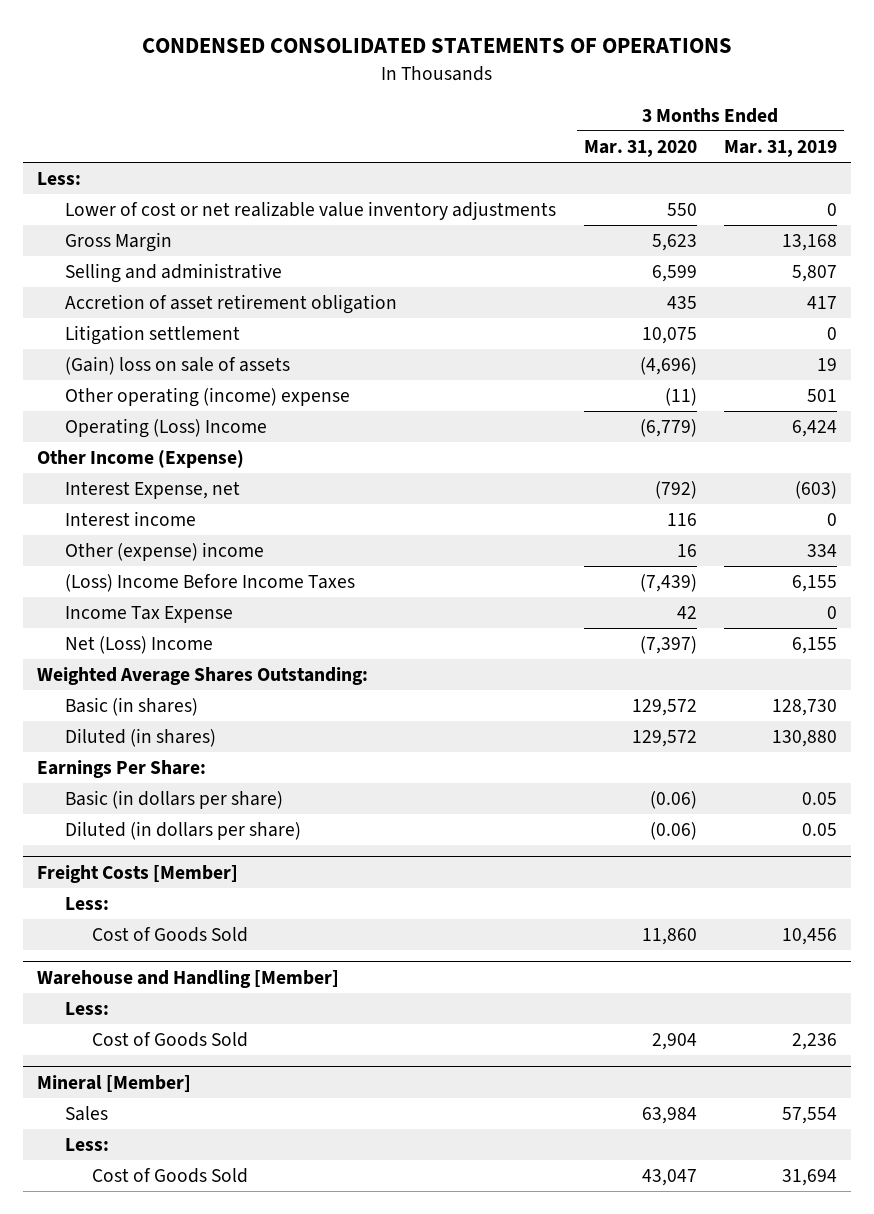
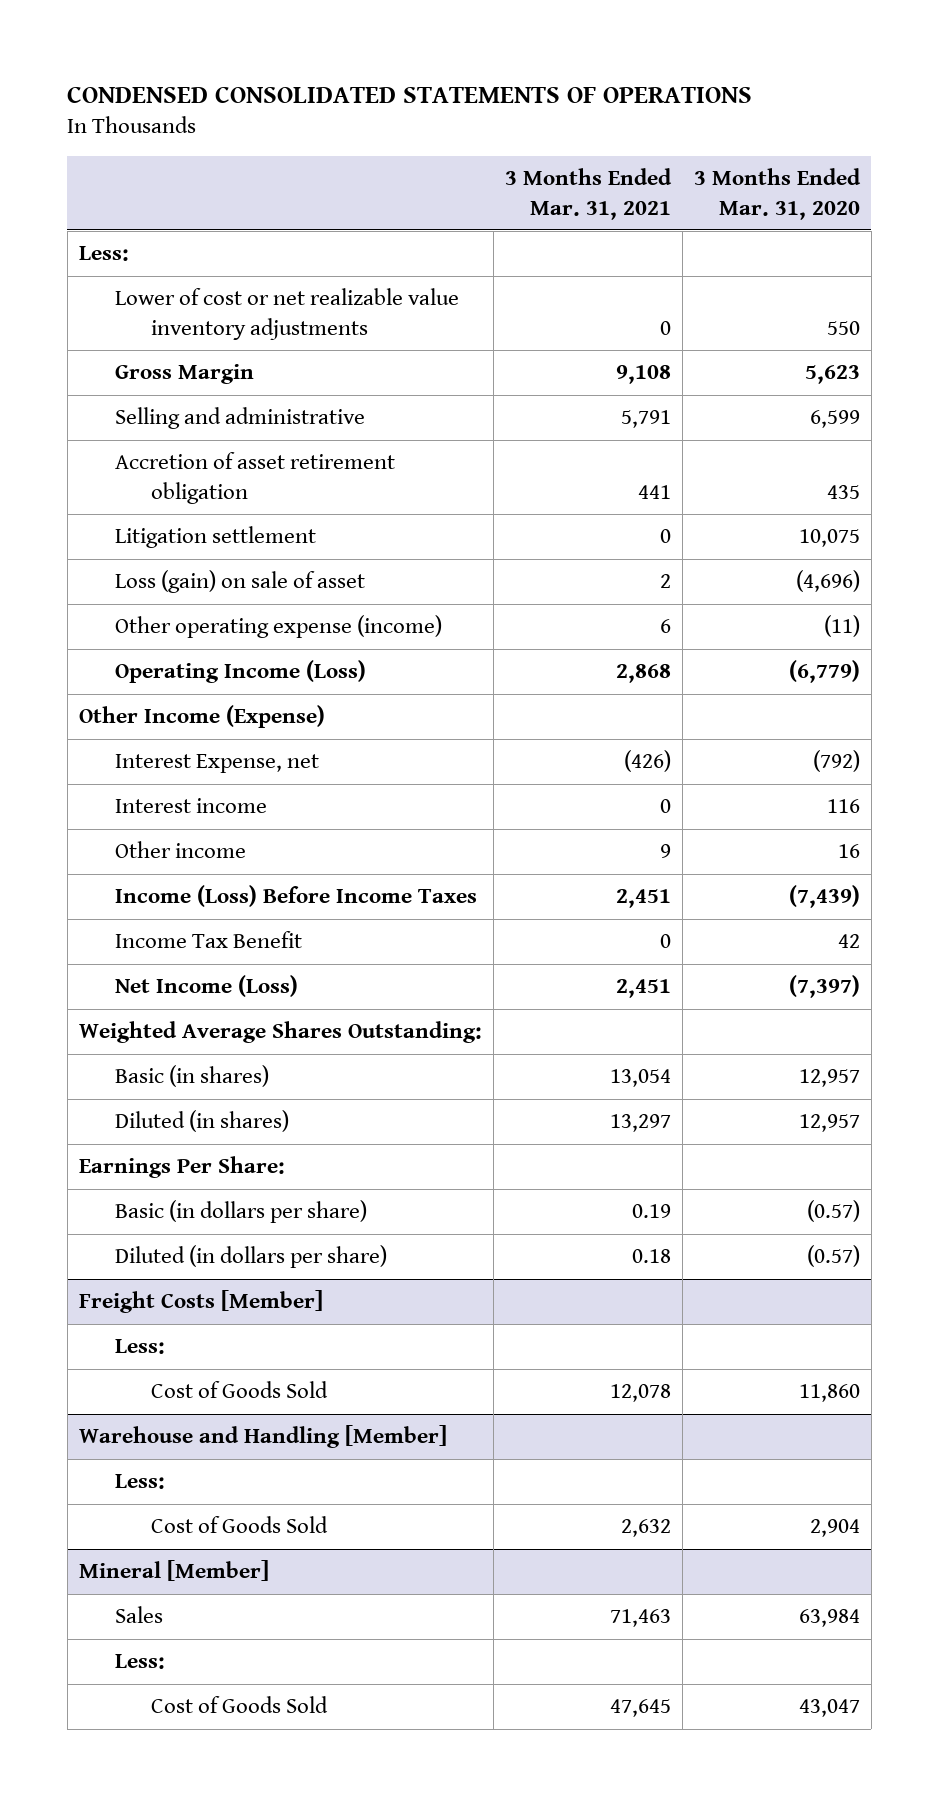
- | 3 Months Ended Mar. 31, 2020 | 3 Months Ended Mar. 31, 2019
+ | 3 Months Ended Mar. 31, 2021 | 3 Months Ended Mar. 31, 2020
- (Gain) loss on sale of assets | (4,696) | 19
- Other operating (income) expense | (11) | 501
- Operating (Loss) Income | (6,779) | 6,424
+ Loss (gain) on sale of asset | 2 | (4,696)
+ Other operating expense (income) | 6 | (11)
+ Operating Income (Loss) | 2,868 | (6,779)
- Other (expense) income | 16 | 334
- (Loss) Income Before Income Taxes | (7,439) | 6,155
- Income Tax Expense | 42 | 0
- Net (Loss) Income | (7,397) | 6,155
+ Other income | 9 | 16
+ Income (Loss) Before Income Taxes | 2,451 | (7,439)
+ Income Tax Benefit | 0 | 42
+ Net Income (Loss) | 2,451 | (7,397)
- Basic (in shares) | 129,572 | 128,730
- Diluted (in shares) | 129,572 | 130,880
+ Basic (in shares) | 13,054 | 12,957
+ Diluted (in shares) | 13,297 | 12,957
- Basic (in dollars per share) | (0.06) | 0.05
- Diluted (in dollars per share) | (0.06) | 0.05
+ Basic (in dollars per share) | 0.19 | (0.57)
+ Diluted (in dollars per share) | 0.18 | (0.57)

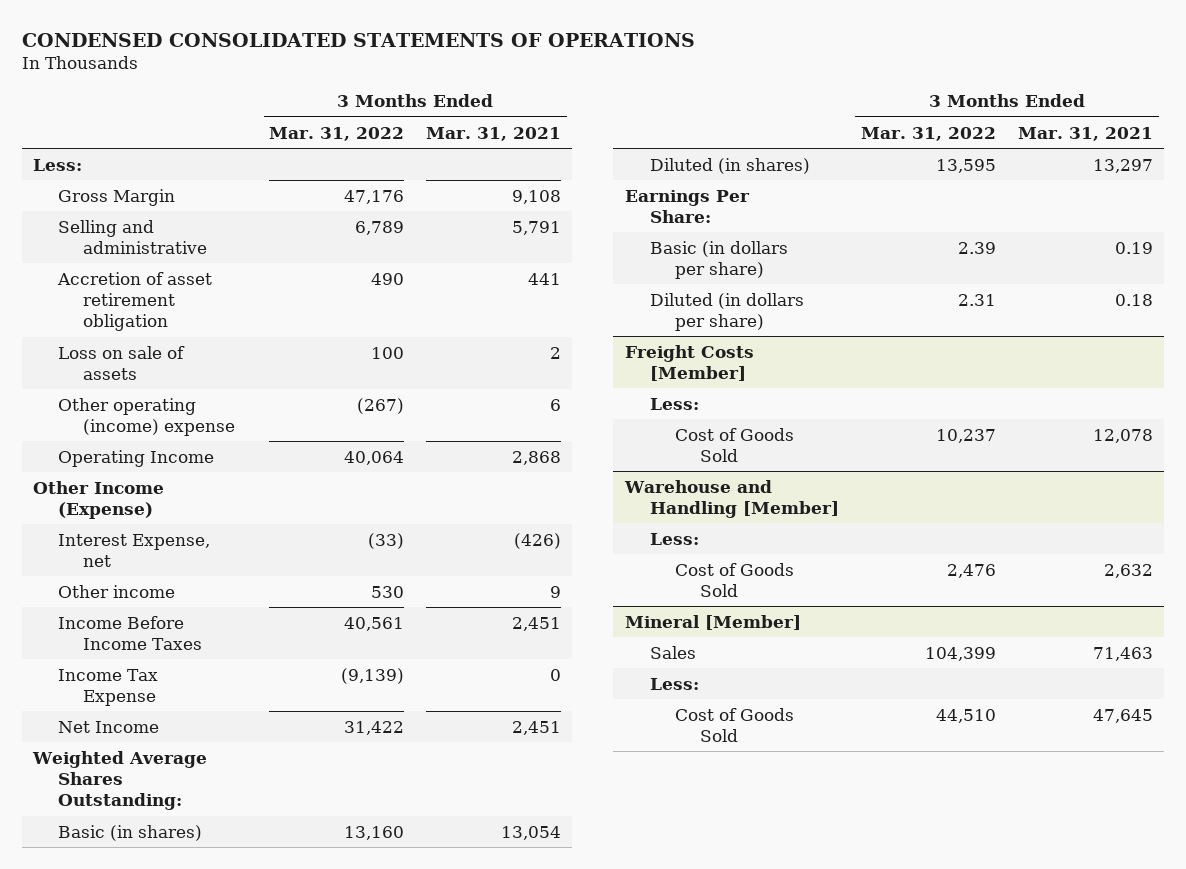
- | 3 Months Ended Mar. 31, 2021 | 3 Months Ended Mar. 31, 2020
+ | 3 Months Ended Mar. 31, 2022 | 3 Months Ended Mar. 31, 2021
- Lower of cost or net realizable value inventory adjustments | 0 | 550
- Litigation settlement | 0 | 10,075
- Loss (gain) on sale of asset | 2 | (4,696)
- Other operating expense (income) | 6 | (11)
- Operating Income (Loss) | 2,868 | (6,779)
+ Loss on sale of assets | 100 | 2
+ Other operating (income) expense | (267) | 6
+ Operating Income | 40,064 | 2,868
- Interest income | 0 | 116
- Income (Loss) Before Income Taxes | 2,451 | (7,439)
- Income Tax Benefit | 0 | 42
- Net Income (Loss) | 2,451 | (7,397)
+ Income Before Income Taxes | 40,561 | 2,451
+ Income Tax Expense | (9,139) | 0
+ Net Income | 31,422 | 2,451

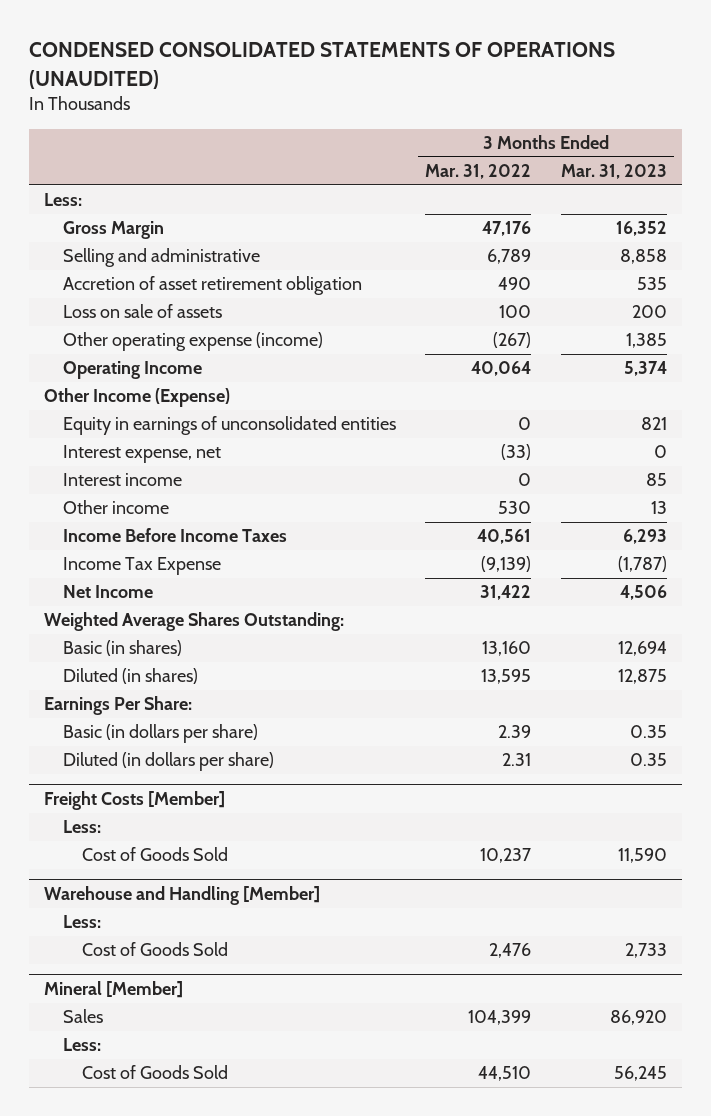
- CONDENSED CONSOLIDATED STATEMENTS OF OPERATIONS
+ CONDENSED CONSOLIDATED STATEMENTS OF OPERATIONS (UNAUDITED)
- | 3 Months Ended Mar. 31, 2022 | 3 Months Ended Mar. 31, 2021
+ | 3 Months Ended Mar. 31, 2022 | 3 Months Ended Mar. 31, 2023
- Other operating (income) expense | (267) | 6
+ Other operating expense (income) | (267) | 1,385
- Interest Expense, net | (33) | (426)
+ Equity in earnings of unconsolidated entities | 0 | 821
+ Interest expense, net | (33) | 0
+ Interest income | 0 | 85

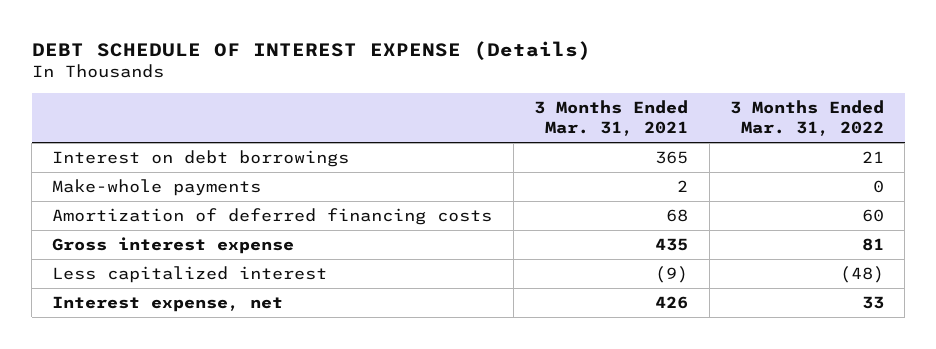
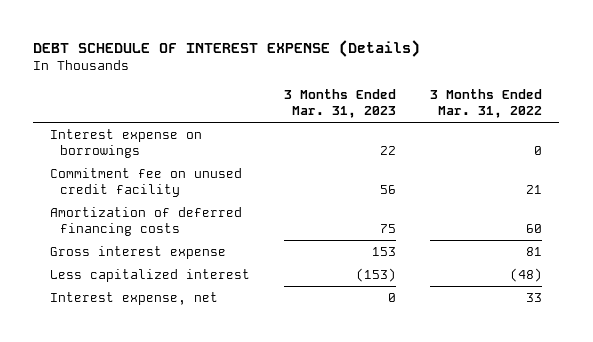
- | 3 Months Ended Mar. 31, 2021 | 3 Months Ended Mar. 31, 2022
+ | 3 Months Ended Mar. 31, 2023 | 3 Months Ended Mar. 31, 2022
- Interest on debt borrowings | 365 | 21
- Make-whole payments | 2 | 0
+ Interest expense on borrowings | 22 | 0
+ Commitment fee on unused credit facility | 56 | 21

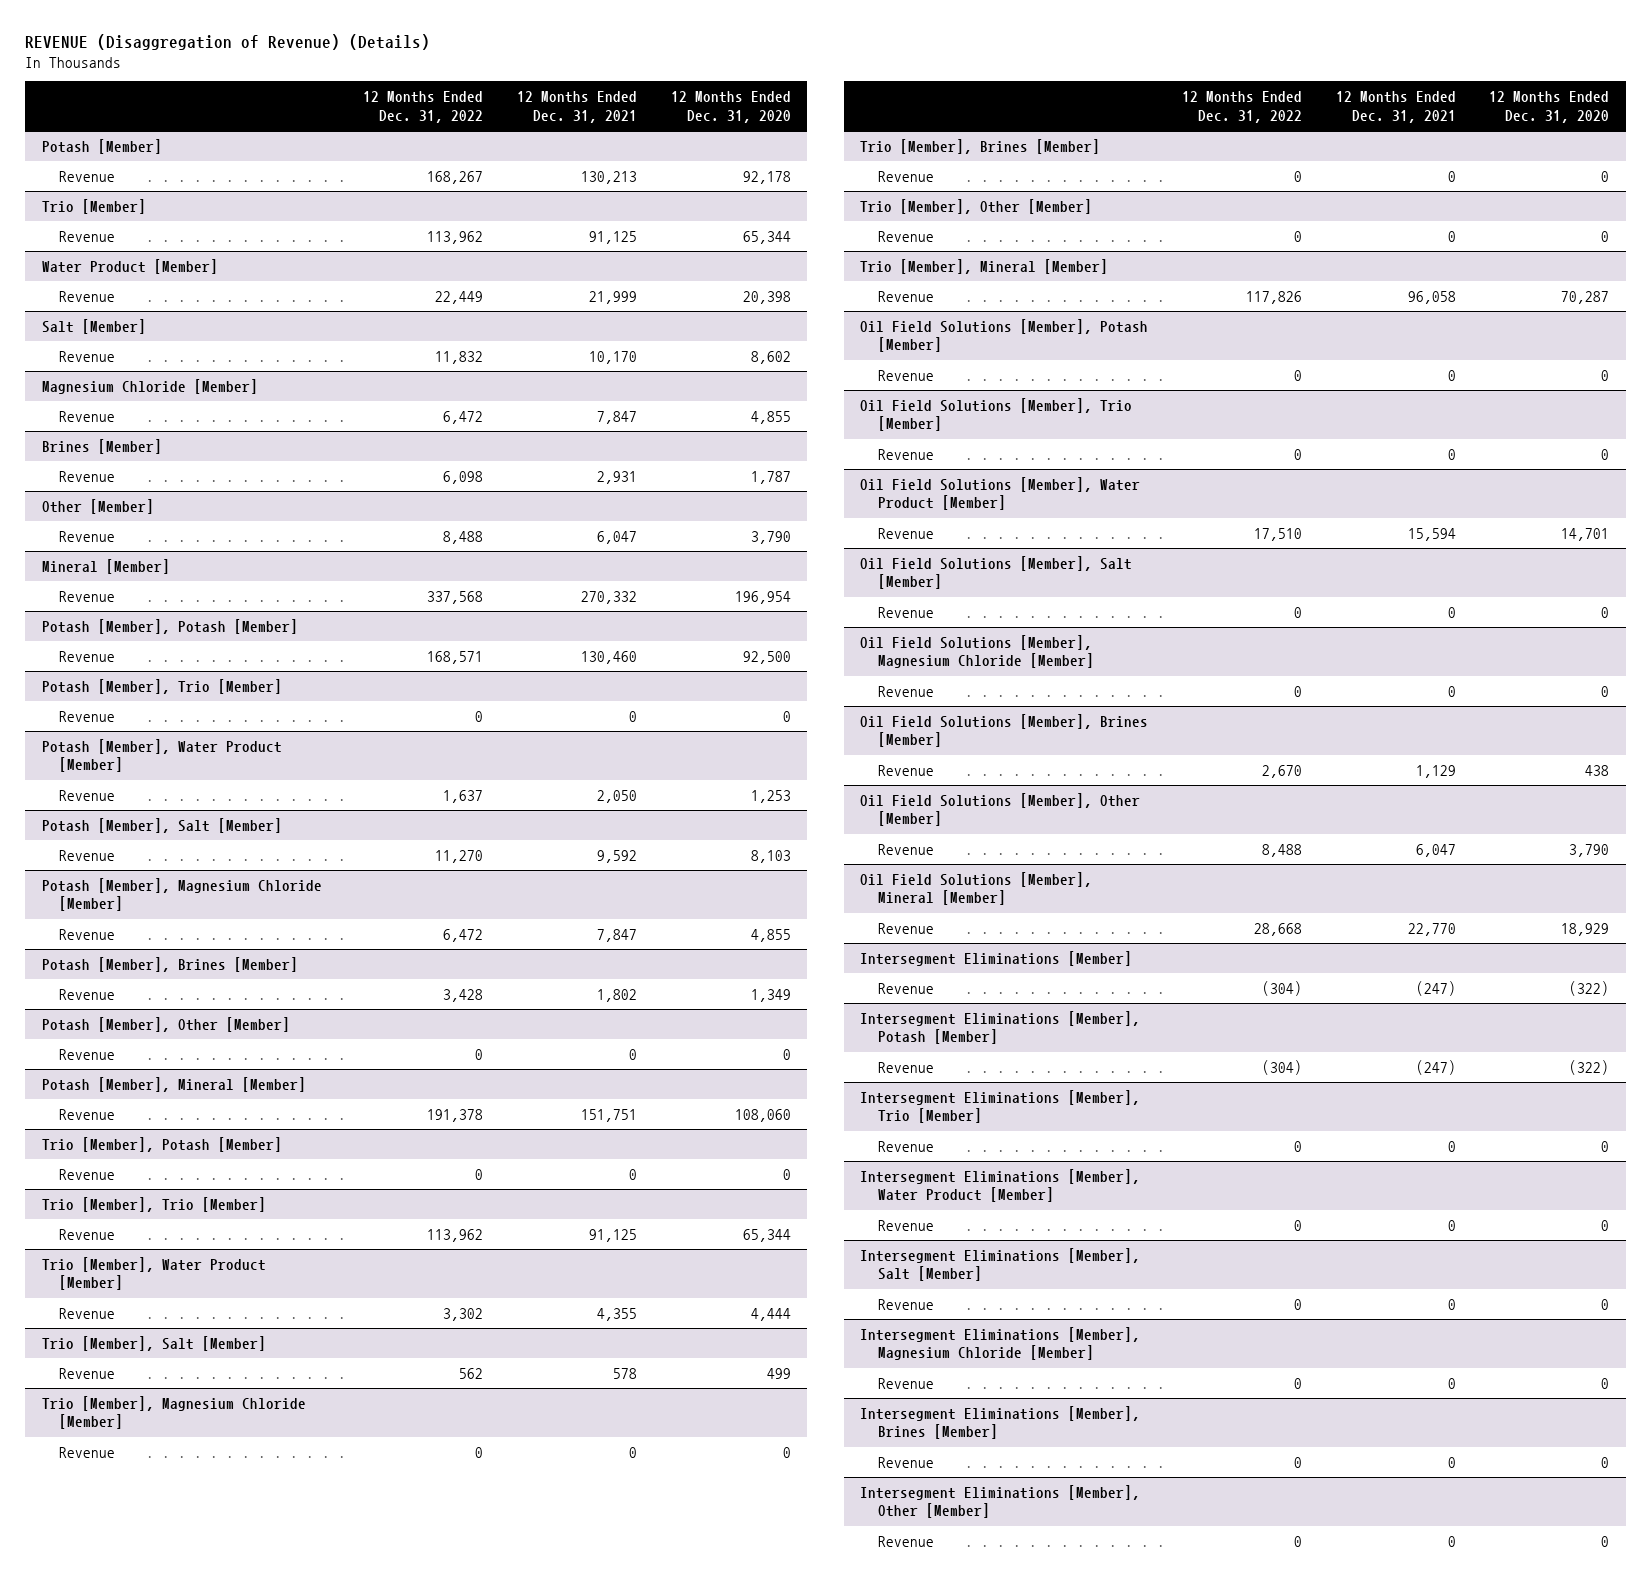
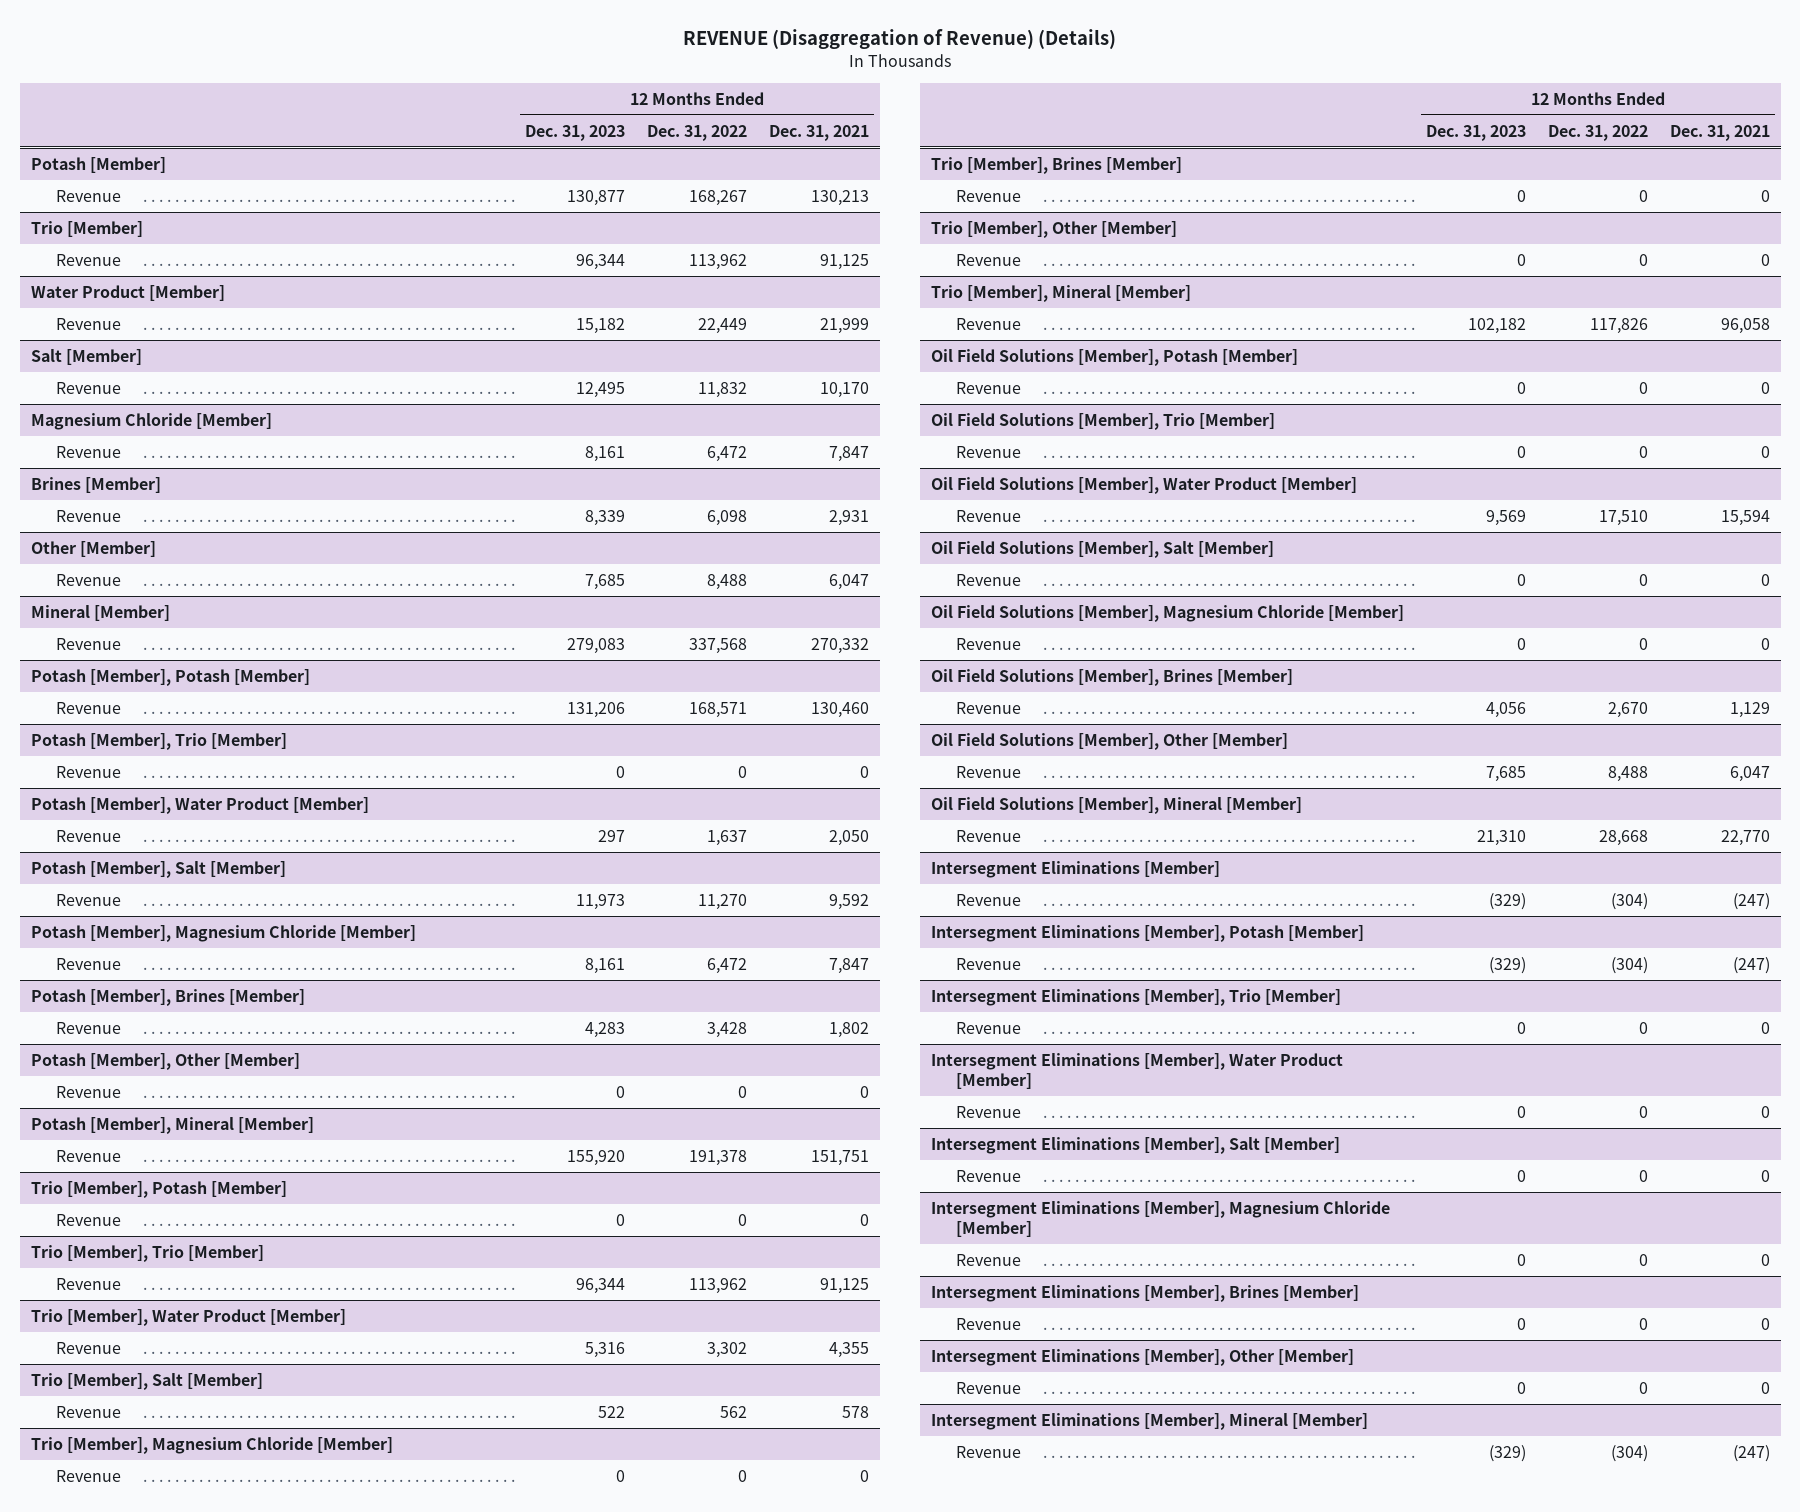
- | 12 Months Ended Dec. 31, 2022 | 12 Months Ended Dec. 31, 2021 | 12 Months Ended Dec. 31, 2020
+ | 12 Months Ended Dec. 31, 2023 | 12 Months Ended Dec. 31, 2022 | 12 Months Ended Dec. 31, 2021
+ Intersegment Eliminations [Member], Mineral [Member]
+ Revenue | (329) | (304) | (247)

